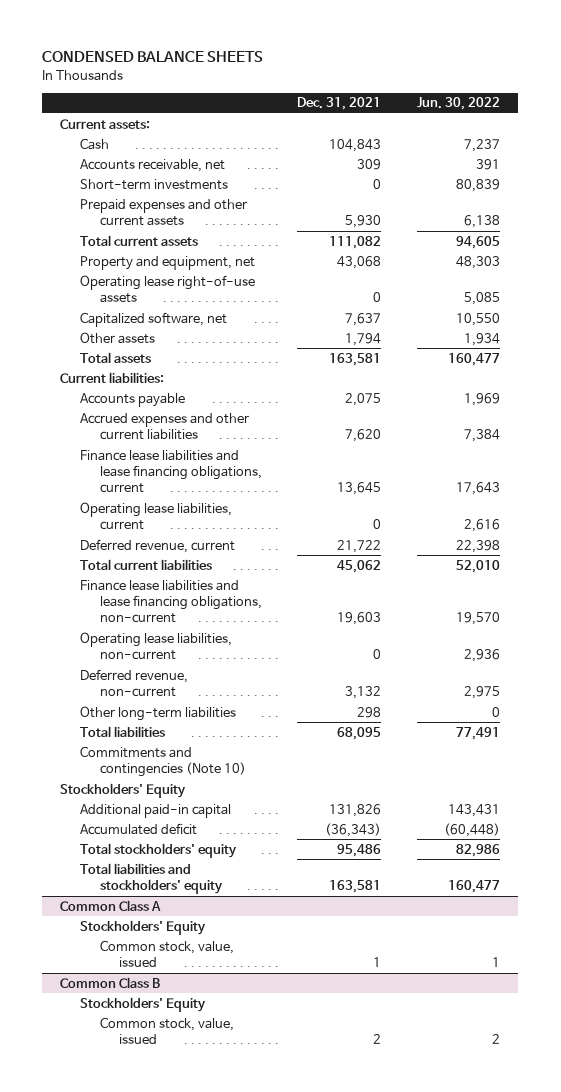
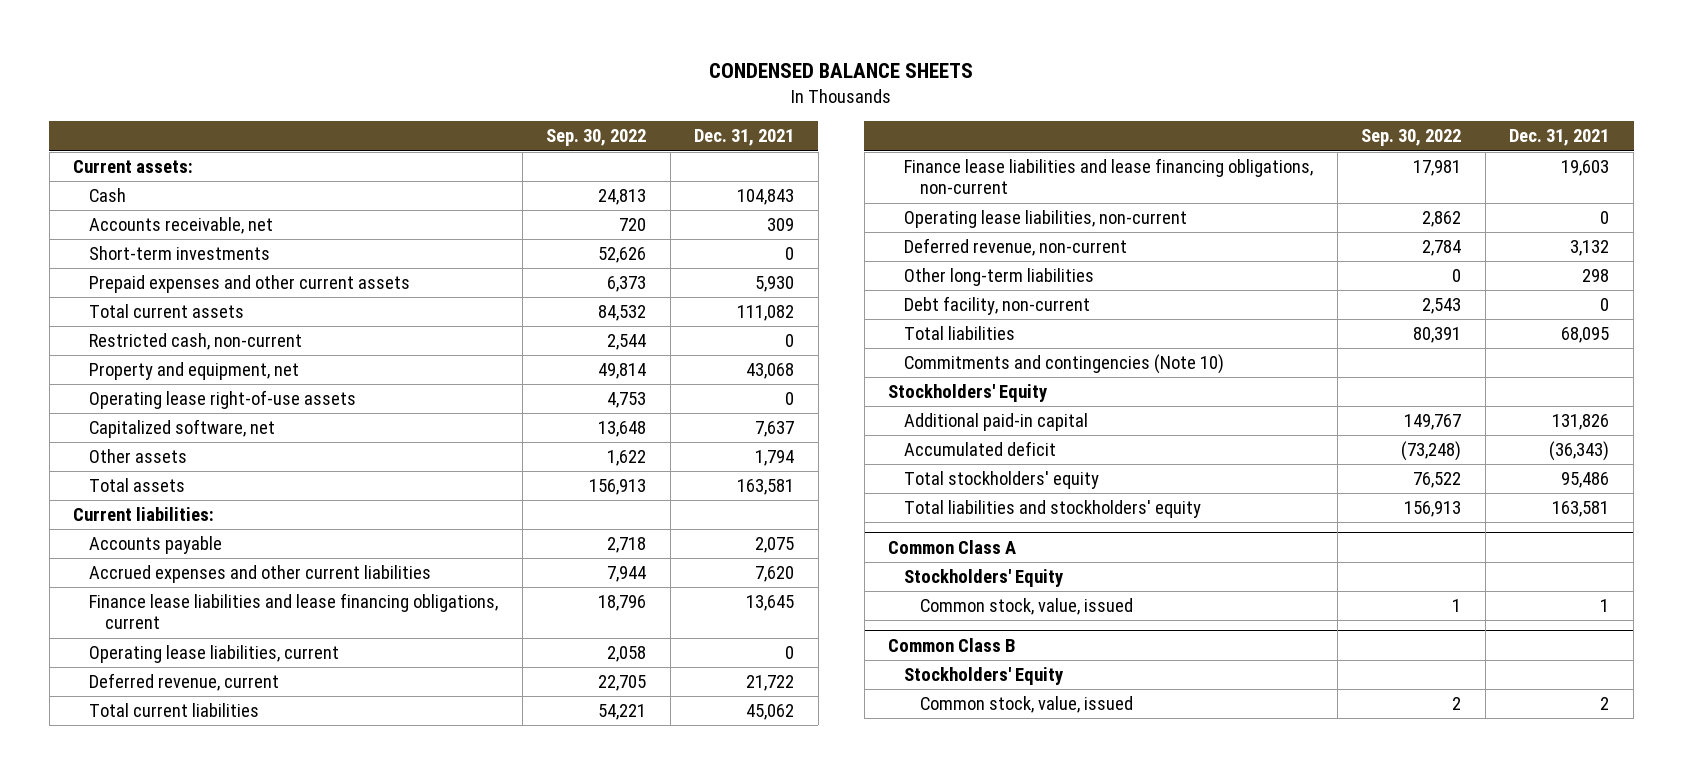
- | Dec. 31, 2021 | Jun. 30, 2022
+ | Sep. 30, 2022 | Dec. 31, 2021
+ Restricted cash, non-current | 2,544 | 0
+ Debt facility, non-current | 2,543 | 0

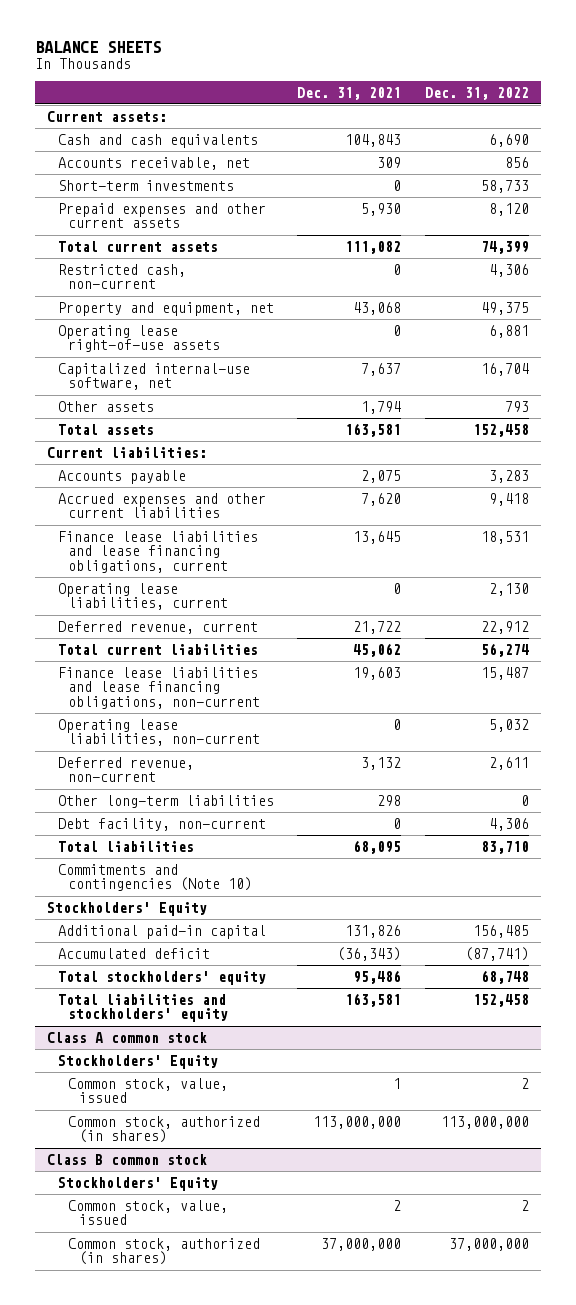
- CONDENSED BALANCE SHEETS
+ BALANCE SHEETS
- | Sep. 30, 2022 | Dec. 31, 2021
+ | Dec. 31, 2021 | Dec. 31, 2022
- Cash | 24,813 | 104,843
+ Cash and cash equivalents | 104,843 | 6,690
- Capitalized software, net | 13,648 | 7,637
+ Capitalized internal-use software, net | 7,637 | 16,704
- Common Class A
+ Class A common stock
- Common Class B
+ Common stock, authorized (in shares) | 113,000,000 | 113,000,000
+ Class B common stock
+ Common stock, authorized (in shares) | 37,000,000 | 37,000,000

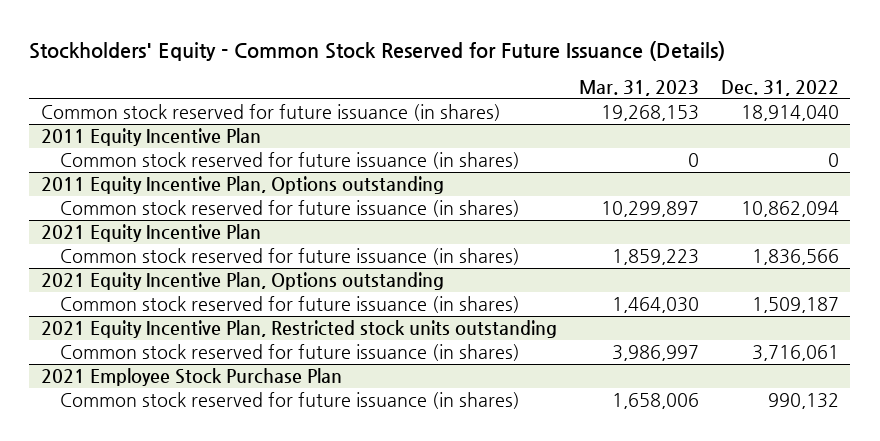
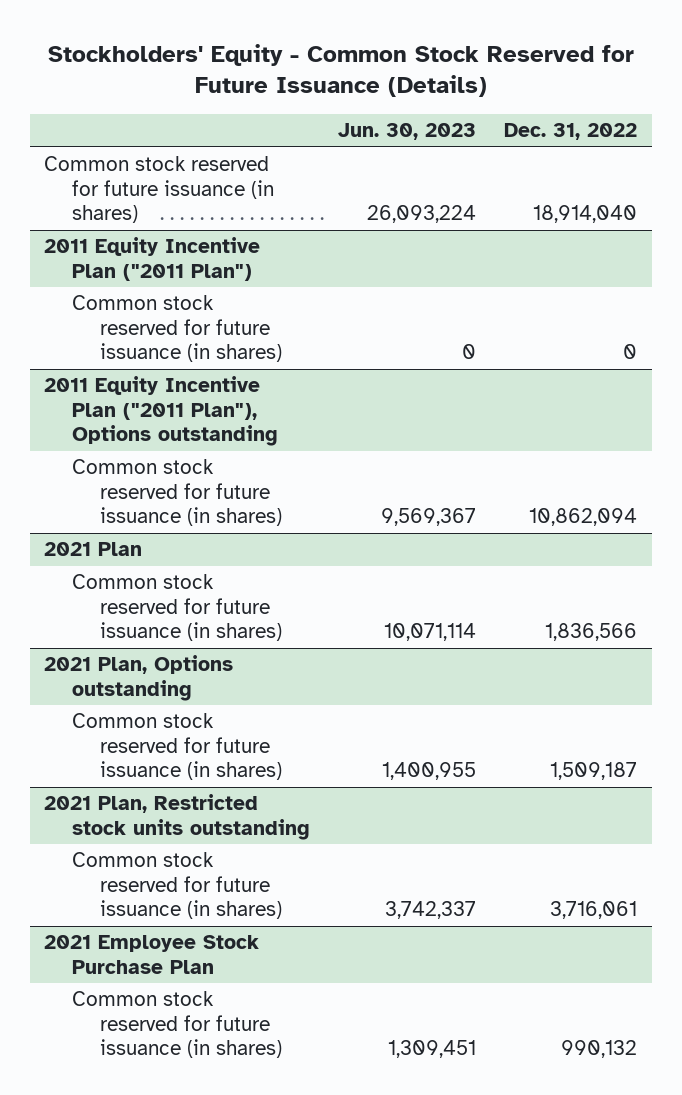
- | Mar. 31, 2023 | Dec. 31, 2022
+ | Jun. 30, 2023 | Dec. 31, 2022
- 2011 Equity Incentive Plan
+ 2011 Equity Incentive Plan ("2011 Plan")
- 2011 Equity Incentive Plan, Options outstanding
+ 2011 Equity Incentive Plan ("2011 Plan"), Options outstanding
- 2021 Equity Incentive Plan
+ 2021 Plan
- 2021 Equity Incentive Plan, Options outstanding
+ 2021 Plan, Options outstanding
- 2021 Equity Incentive Plan, Restricted stock units outstanding
+ 2021 Plan, Restricted stock units outstanding

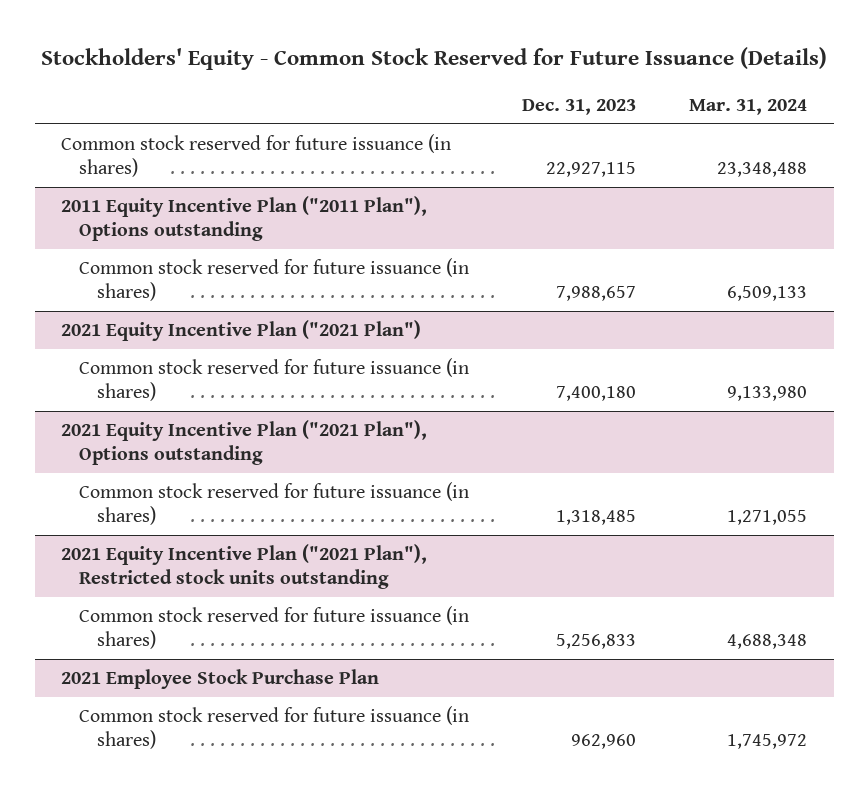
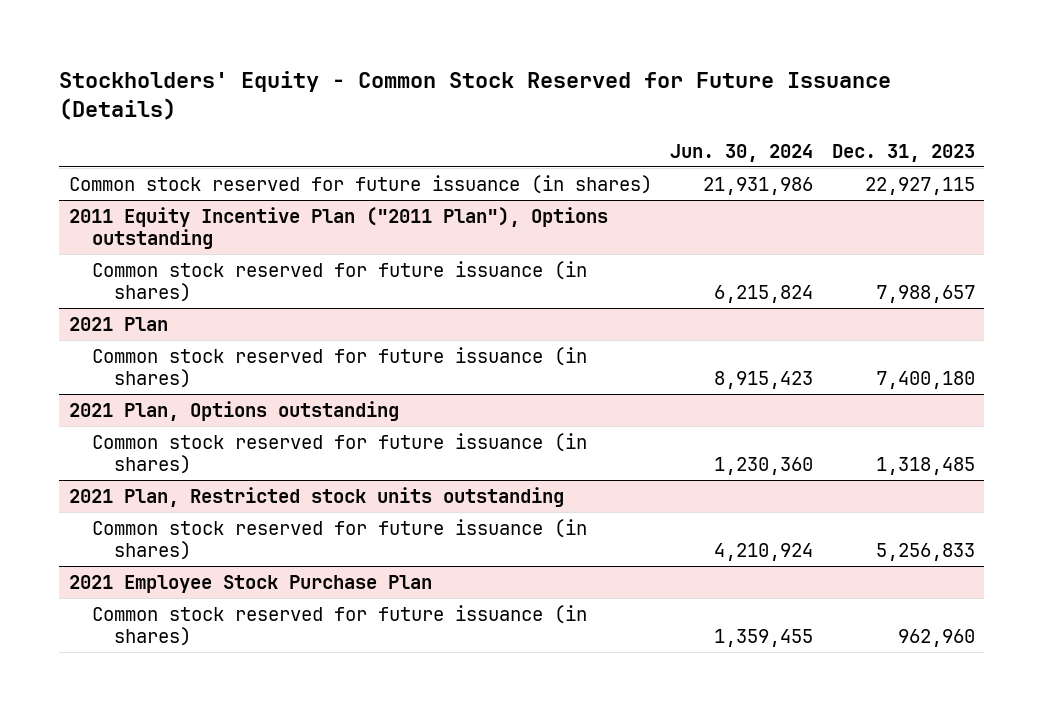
- | Dec. 31, 2023 | Mar. 31, 2024
+ | Jun. 30, 2024 | Dec. 31, 2023
- 2021 Equity Incentive Plan ("2021 Plan")
+ 2021 Plan
- 2021 Equity Incentive Plan ("2021 Plan"), Options outstanding
+ 2021 Plan, Options outstanding
- 2021 Equity Incentive Plan ("2021 Plan"), Restricted stock units outstanding
+ 2021 Plan, Restricted stock units outstanding

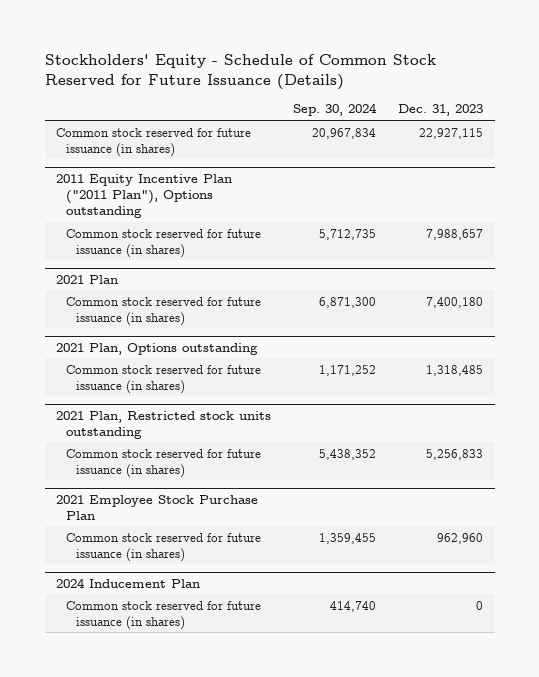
- Stockholders' Equity - Common Stock Reserved for Future Issuance (Details)
+ Stockholders' Equity - Schedule of Common Stock Reserved for Future Issuance (Details)
- | Jun. 30, 2024 | Dec. 31, 2023
+ | Sep. 30, 2024 | Dec. 31, 2023
+ 2024 Inducement Plan
+ Common stock reserved for future issuance (in shares) | 414,740 | 0

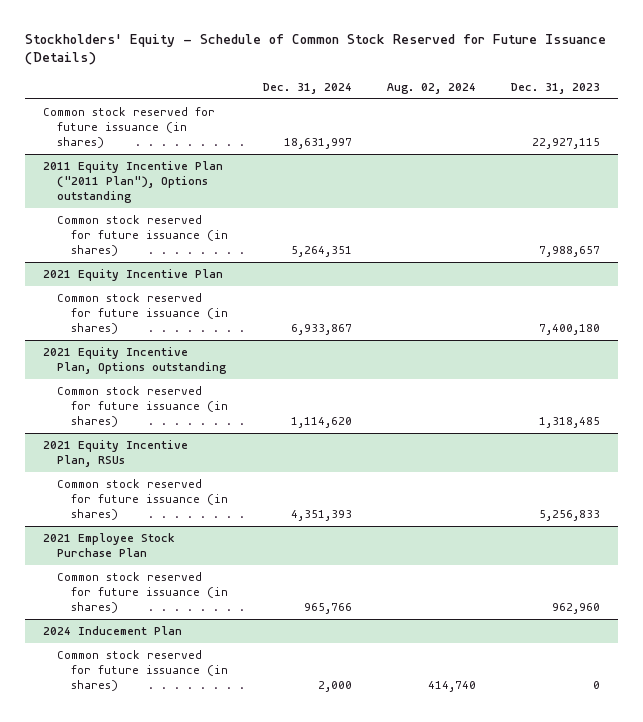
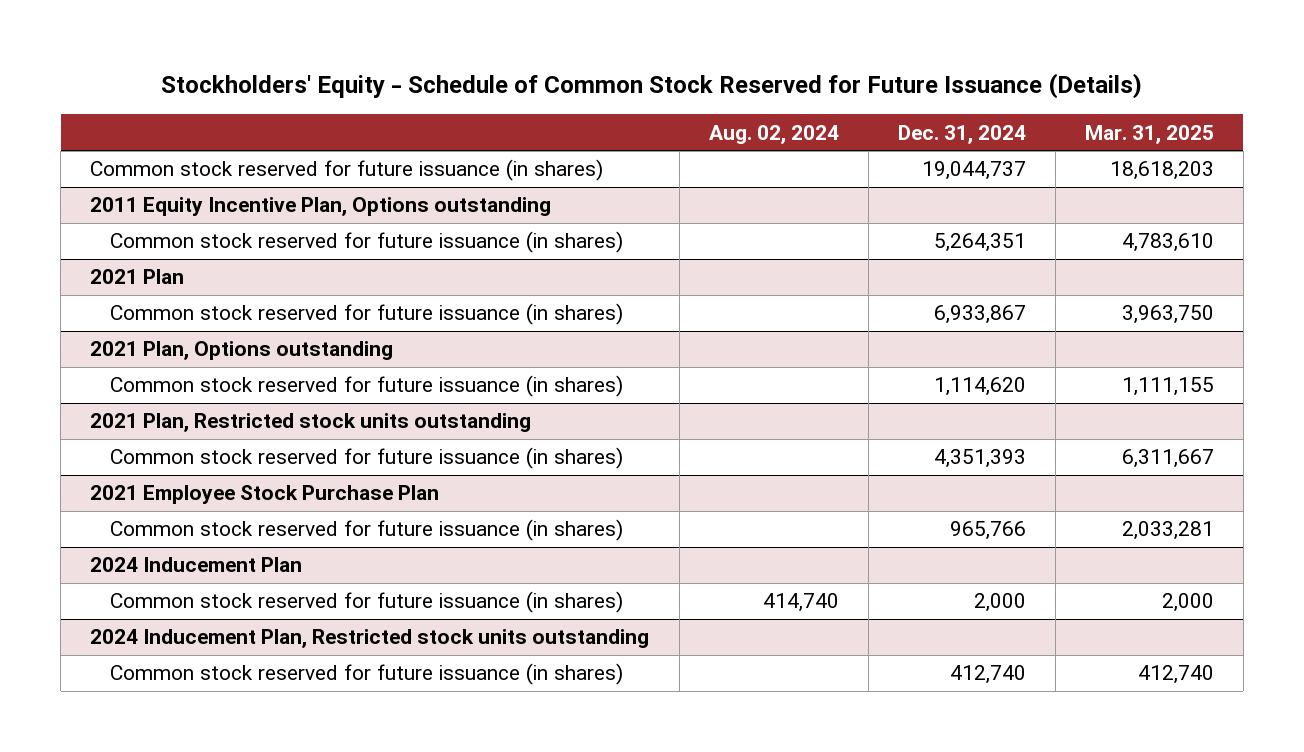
- | Dec. 31, 2024 | Aug. 02, 2024 | Dec. 31, 2023
+ | Aug. 02, 2024 | Dec. 31, 2024 | Mar. 31, 2025
- Common stock reserved for future issuance (in shares) | 18,631,997 | | 22,927,115
- 2011 Equity Incentive Plan ("2011 Plan"), Options outstanding
+ Common stock reserved for future issuance (in shares) | | 19,044,737 | 18,618,203
+ 2011 Equity Incentive Plan, Options outstanding
- 2021 Equity Incentive Plan
+ 2021 Plan
- 2021 Equity Incentive Plan, Options outstanding
+ 2021 Plan, Options outstanding
- 2021 Equity Incentive Plan, RSUs
+ 2021 Plan, Restricted stock units outstanding
+ 2024 Inducement Plan, Restricted stock units outstanding
+ Common stock reserved for future issuance (in shares) | | 412,740 | 412,740

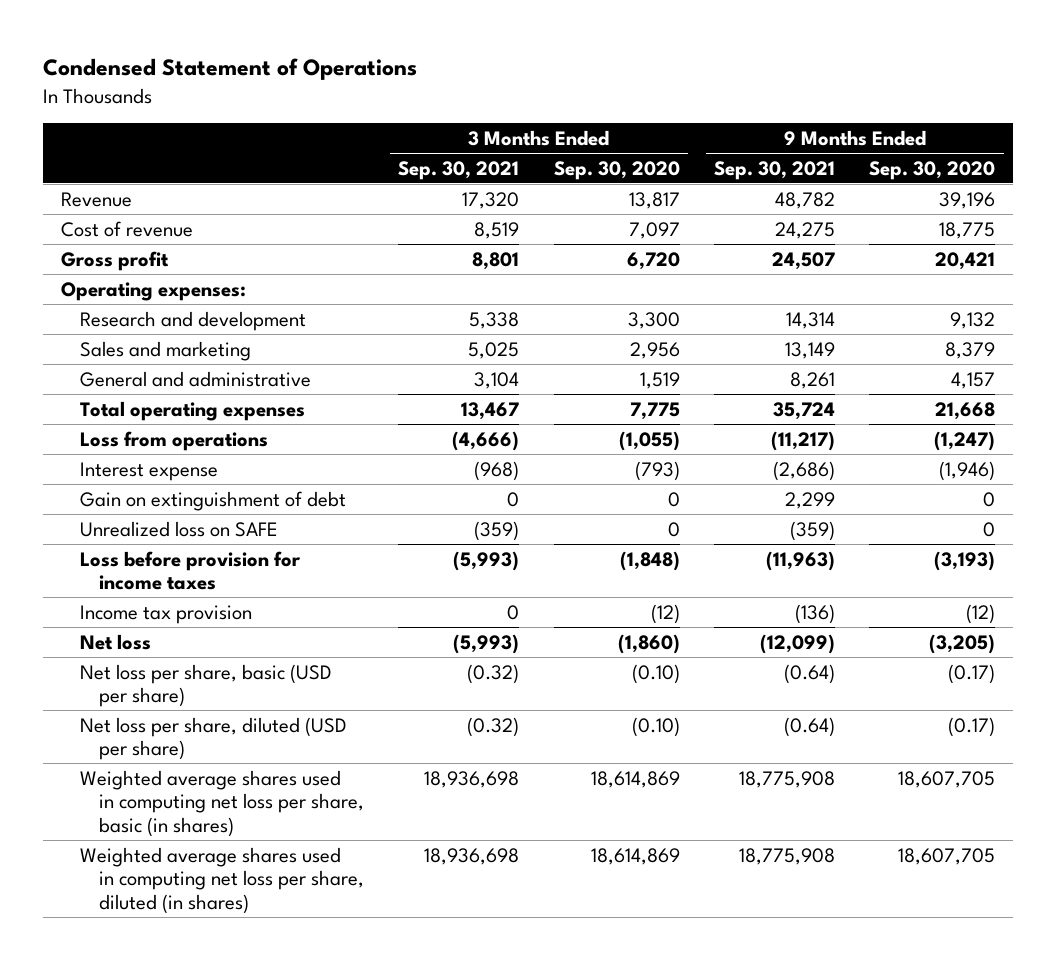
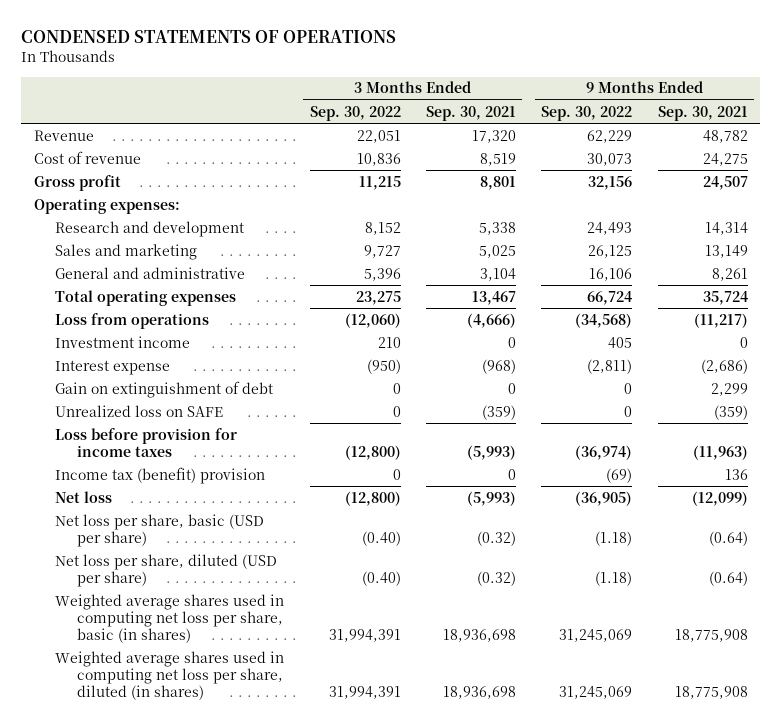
- Condensed Statement of Operations
+ CONDENSED STATEMENTS OF OPERATIONS
- | 3 Months Ended Sep. 30, 2021 | 3 Months Ended Sep. 30, 2020 | 9 Months Ended Sep. 30, 2021 | 9 Months Ended Sep. 30, 2020
+ | 3 Months Ended Sep. 30, 2022 | 3 Months Ended Sep. 30, 2021 | 9 Months Ended Sep. 30, 2022 | 9 Months Ended Sep. 30, 2021
+ Investment income | 210 | 0 | 405 | 0
- Income tax provision | 0 | (12) | (136) | (12)
+ Income tax (benefit) provision | 0 | 0 | (69) | 136

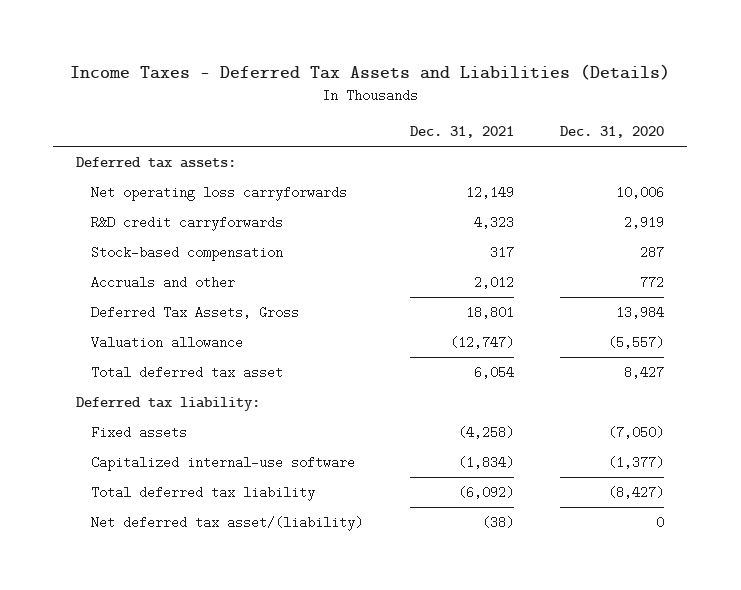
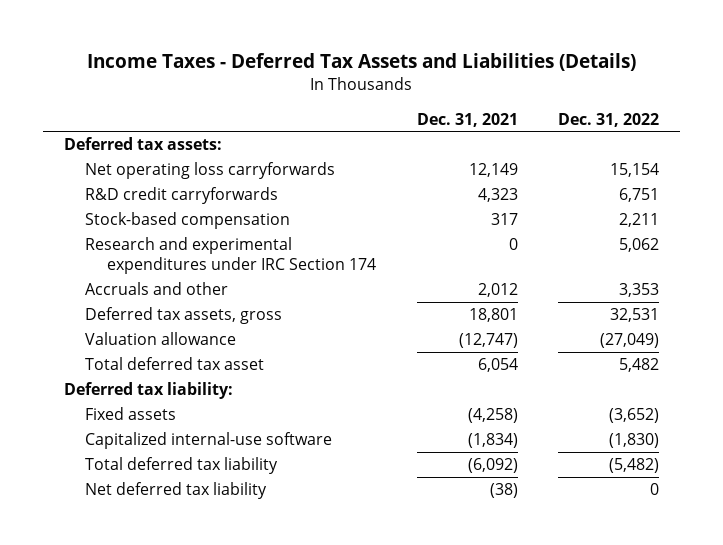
- | Dec. 31, 2021 | Dec. 31, 2020
+ | Dec. 31, 2021 | Dec. 31, 2022
+ Research and experimental expenditures under IRC Section 174 | 0 | 5,062
- Deferred Tax Assets, Gross | 18,801 | 13,984
+ Deferred tax assets, gross | 18,801 | 32,531
- Net deferred tax asset/(liability) | (38) | 0
+ Net deferred tax liability | (38) | 0

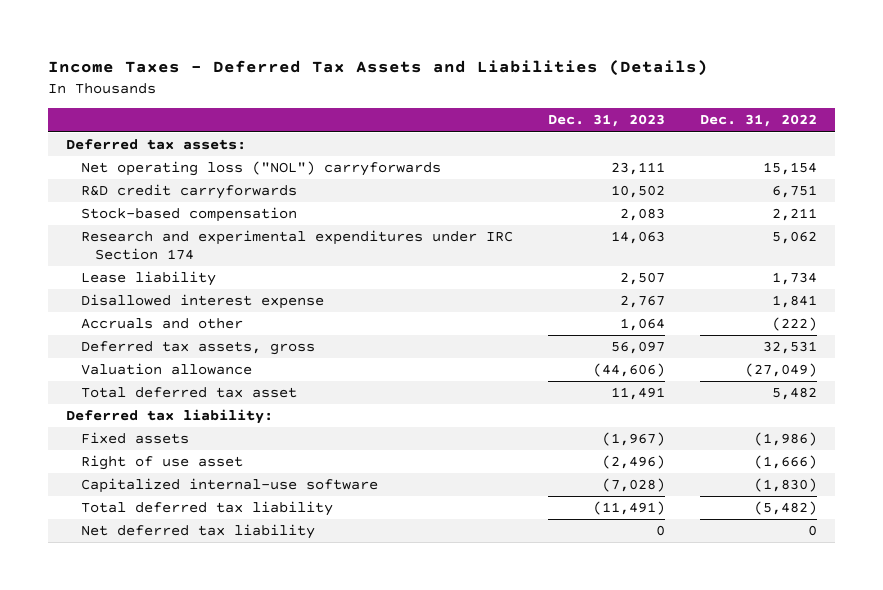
- | Dec. 31, 2021 | Dec. 31, 2022
+ | Dec. 31, 2023 | Dec. 31, 2022
- Net operating loss carryforwards | 12,149 | 15,154
+ Net operating loss ("NOL") carryforwards | 23,111 | 15,154
- Accruals and other | 2,012 | 3,353
+ Lease liability | 2,507 | 1,734
+ Disallowed interest expense | 2,767 | 1,841
+ Accruals and other | 1,064 | (222)
- Fixed assets | (4,258) | (3,652)
+ Fixed assets | (1,967) | (1,986)
+ Right of use asset | (2,496) | (1,666)

